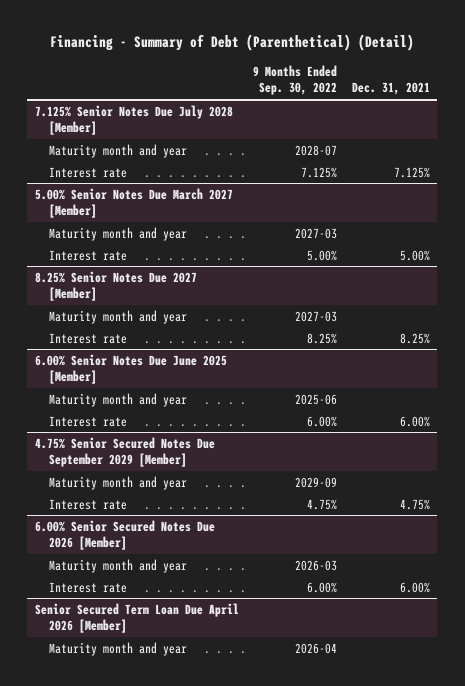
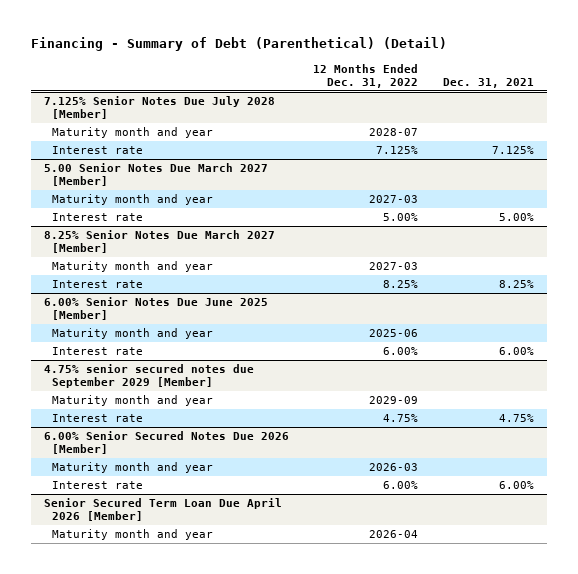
- | 9 Months Ended Sep. 30, 2022 | Dec. 31, 2021
+ | 12 Months Ended Dec. 31, 2022 | Dec. 31, 2021
- 5.00% Senior Notes Due March 2027 [Member]
+ 5.00 Senior Notes Due March 2027 [Member]
- 8.25% Senior Notes Due 2027 [Member]
+ 8.25% Senior Notes Due March 2027 [Member]
- 4.75% Senior Secured Notes Due September 2029 [Member]
+ 4.75% senior secured notes due September 2029 [Member]

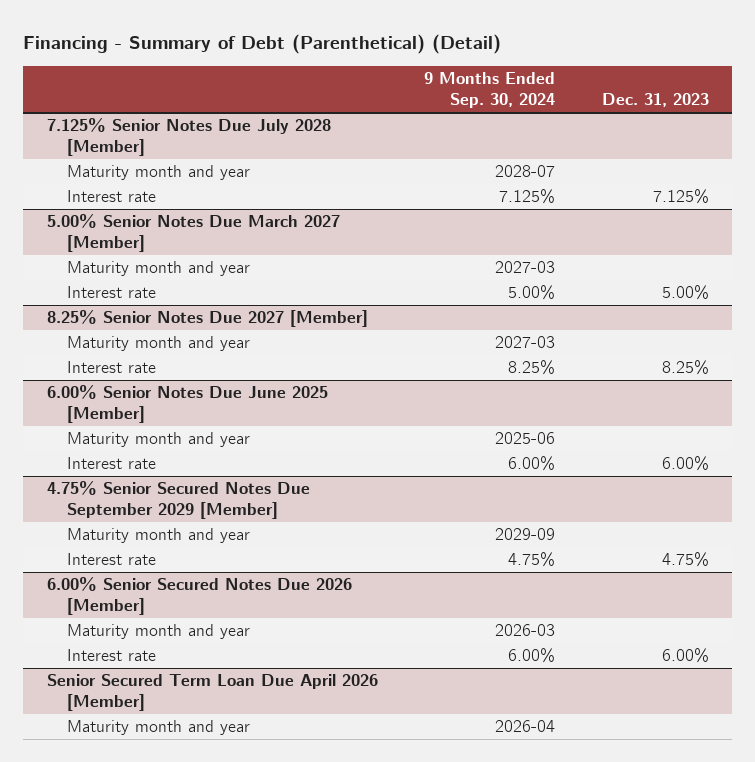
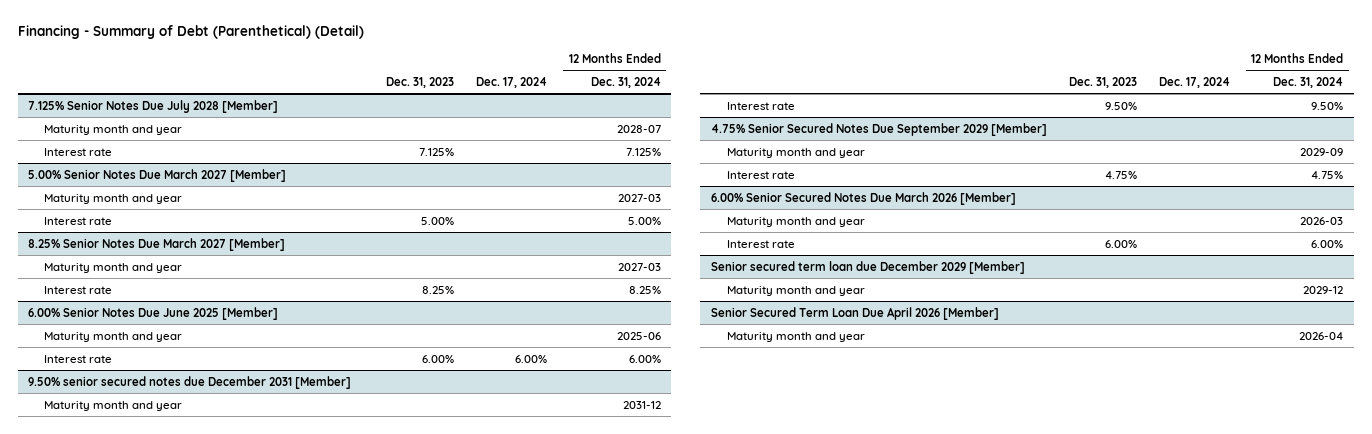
- | 9 Months Ended Sep. 30, 2024 | Dec. 31, 2023
+ | Dec. 31, 2023 | Dec. 17, 2024 | 12 Months Ended Dec. 31, 2024
- 8.25% Senior Notes Due 2027 [Member]
+ 8.25% Senior Notes Due March 2027 [Member]
+ 9.50% senior secured notes due December 2031 [Member]
+ Maturity month and year | | | 2031-12
+ Interest rate | 9.50% | | 9.50%
- 6.00% Senior Secured Notes Due 2026 [Member]
+ 6.00% Senior Secured Notes Due March 2026 [Member]
+ Senior secured term loan due December 2029 [Member]
+ Maturity month and year | | | 2029-12

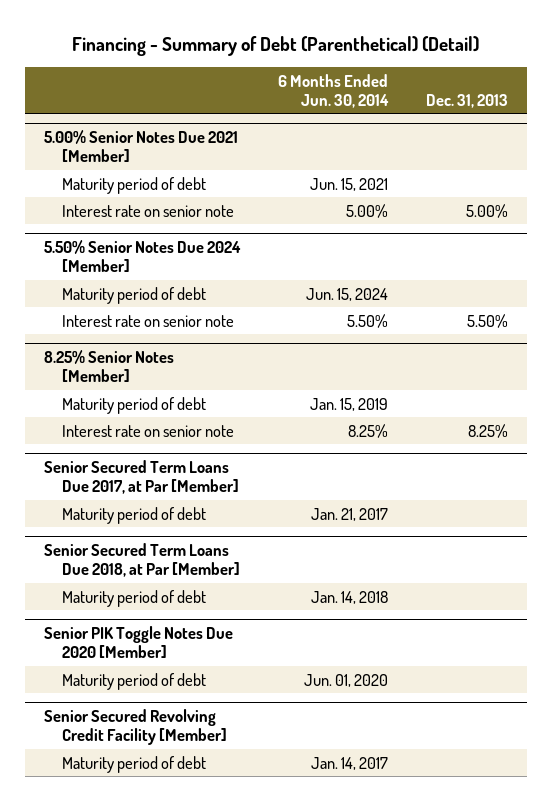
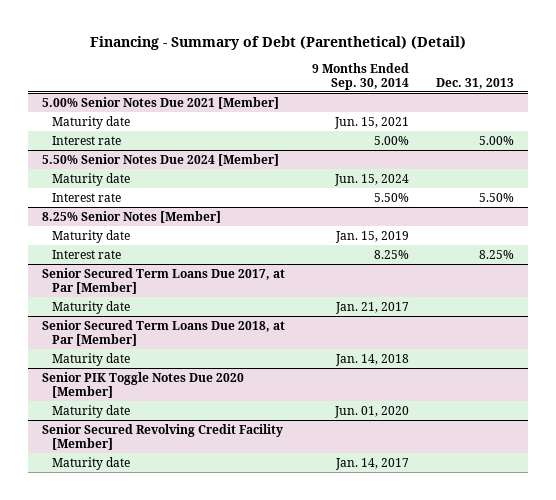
- | 6 Months Ended Jun. 30, 2014 | Dec. 31, 2013
+ | 9 Months Ended Sep. 30, 2014 | Dec. 31, 2013
@ 5.00% Senior Notes Due 2021 [Member]
- Maturity period of debt | Jun. 15, 2021 |
- Interest rate on senior note | 5.00% | 5.00%
+ Maturity date | Jun. 15, 2021 |
+ Interest rate | 5.00% | 5.00%
@ 5.50% Senior Notes Due 2024 [Member]
- Maturity period of debt | Jun. 15, 2024 |
- Interest rate on senior note | 5.50% | 5.50%
+ Maturity date | Jun. 15, 2024 |
+ Interest rate | 5.50% | 5.50%
@ 8.25% Senior Notes [Member]
- Maturity period of debt | Jan. 15, 2019 |
- Interest rate on senior note | 8.25% | 8.25%
+ Maturity date | Jan. 15, 2019 |
+ Interest rate | 8.25% | 8.25%
@ Senior Secured Term Loans Due 2017, at Par [Member]
- Maturity period of debt | Jan. 21, 2017 |
+ Maturity date | Jan. 21, 2017 |
@ Senior Secured Term Loans Due 2018, at Par [Member]
- Maturity period of debt | Jan. 14, 2018 |
+ Maturity date | Jan. 14, 2018 |
@ Senior PIK Toggle Notes Due 2020 [Member]
- Maturity period of debt | Jun. 01, 2020 |
+ Maturity date | Jun. 01, 2020 |
@ Senior Secured Revolving Credit Facility [Member]
- Maturity period of debt | Jan. 14, 2017 |
+ Maturity date | Jan. 14, 2017 |

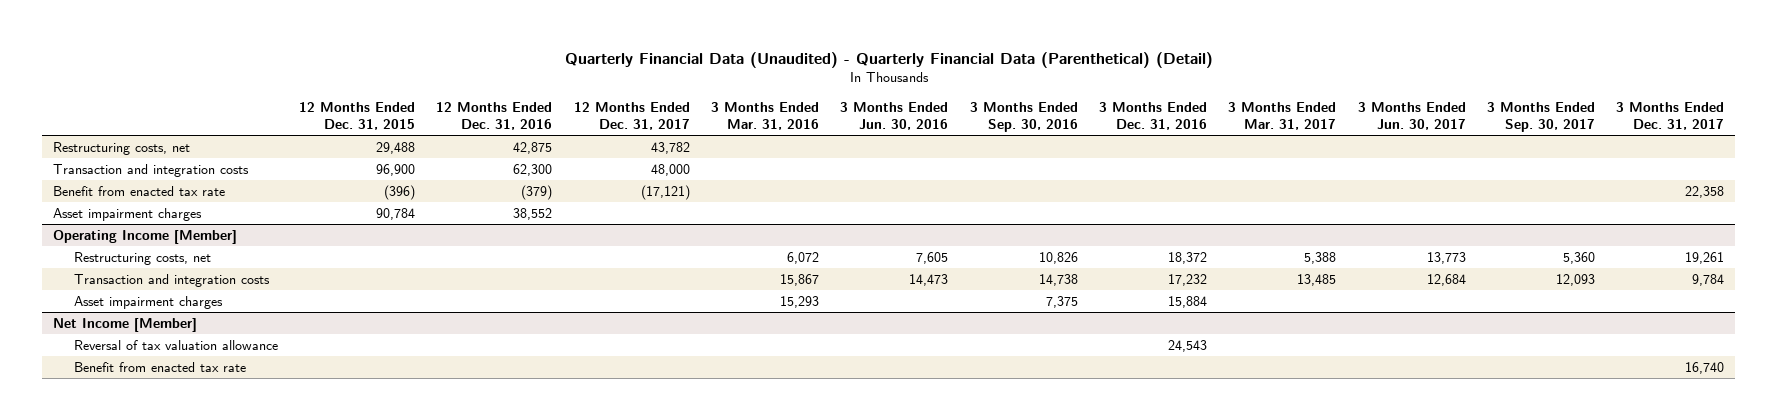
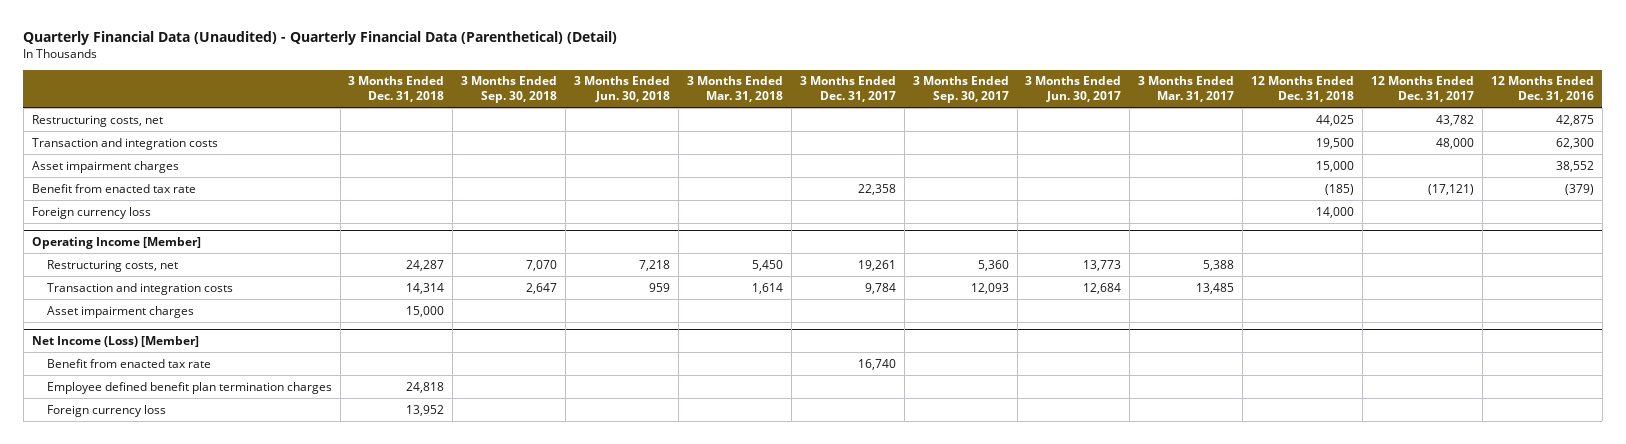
- | 12 Months Ended Dec. 31, 2015 | 12 Months Ended Dec. 31, 2016 | 12 Months Ended Dec. 31, 2017 | 3 Months Ended Mar. 31, 2016 | 3 Months Ended Jun. 30, 2016 | 3 Months Ended Sep. 30, 2016 | 3 Months Ended Dec. 31, 2016 | 3 Months Ended Mar. 31, 2017 | 3 Months Ended Jun. 30, 2017 | 3 Months Ended Sep. 30, 2017 | 3 Months Ended Dec. 31, 2017
+ | 3 Months Ended Dec. 31, 2018 | 3 Months Ended Sep. 30, 2018 | 3 Months Ended Jun. 30, 2018 | 3 Months Ended Mar. 31, 2018 | 3 Months Ended Dec. 31, 2017 | 3 Months Ended Sep. 30, 2017 | 3 Months Ended Jun. 30, 2017 | 3 Months Ended Mar. 31, 2017 | 12 Months Ended Dec. 31, 2018 | 12 Months Ended Dec. 31, 2017 | 12 Months Ended Dec. 31, 2016
moved down: Benefit from enacted tax rate | | | | | 22,358 | | | | (185) | (17,121) | (379)
+ Foreign currency loss | | | | | | | | | 14,000 | |
- Net Income [Member]
- Reversal of tax valuation allowance | | | | | | | 24,543 | | | |
+ Net Income (Loss) [Member]
+ Employee defined benefit plan termination charges | 24,818 | | | | | | | | | |
+ Foreign currency loss | 13,952 | | | | | | | | | |

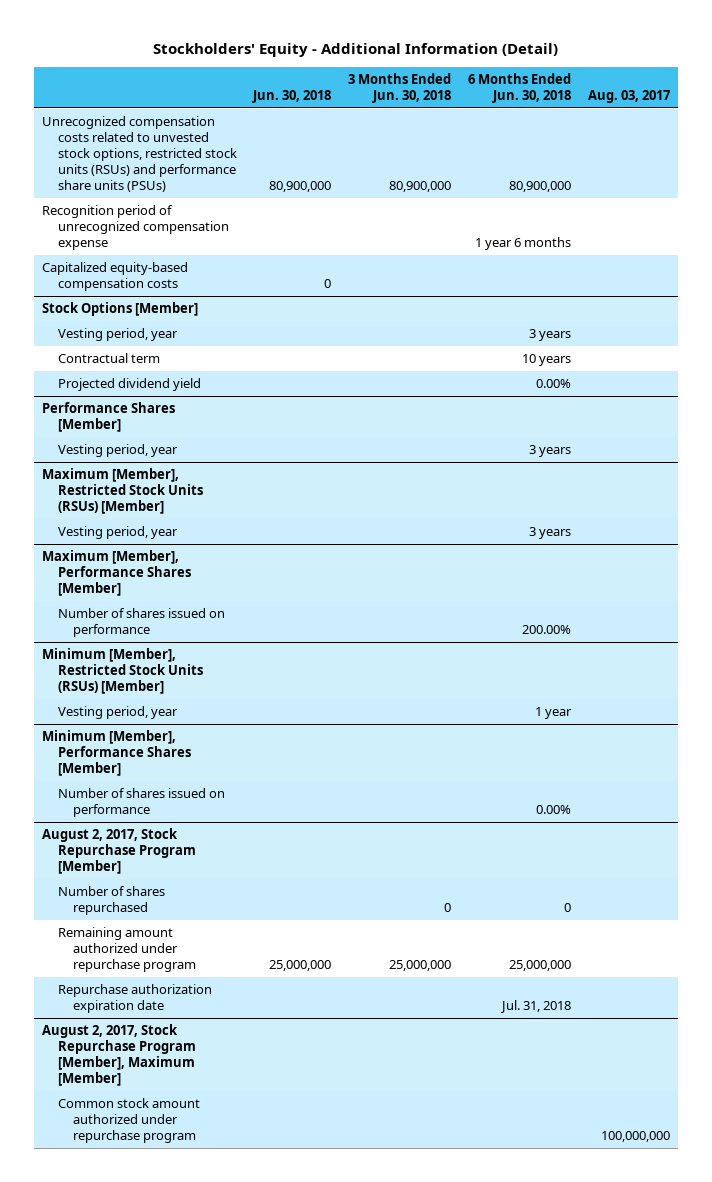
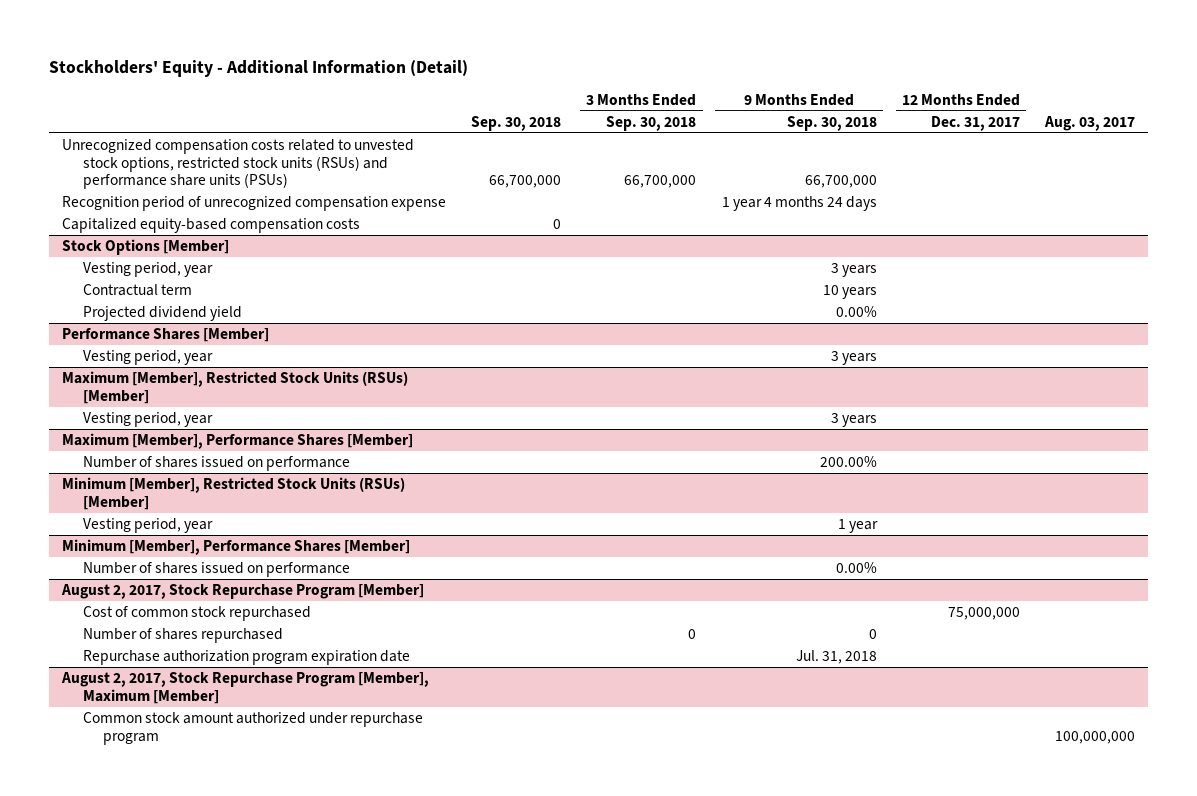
- | Jun. 30, 2018 | 3 Months Ended Jun. 30, 2018 | 6 Months Ended Jun. 30, 2018 | Aug. 03, 2017
+ | Sep. 30, 2018 | 3 Months Ended Sep. 30, 2018 | 9 Months Ended Sep. 30, 2018 | 12 Months Ended Dec. 31, 2017 | Aug. 03, 2017
@ August 2, 2017, Stock Repurchase Program [Member]
+ Cost of common stock repurchased | | | | 75,000,000 |
- Remaining amount authorized under repurchase program | 25,000,000 | 25,000,000 | 25,000,000 |
- Repurchase authorization expiration date | | | Jul. 31, 2018 |
+ Repurchase authorization program expiration date | | | Jul. 31, 2018 | |

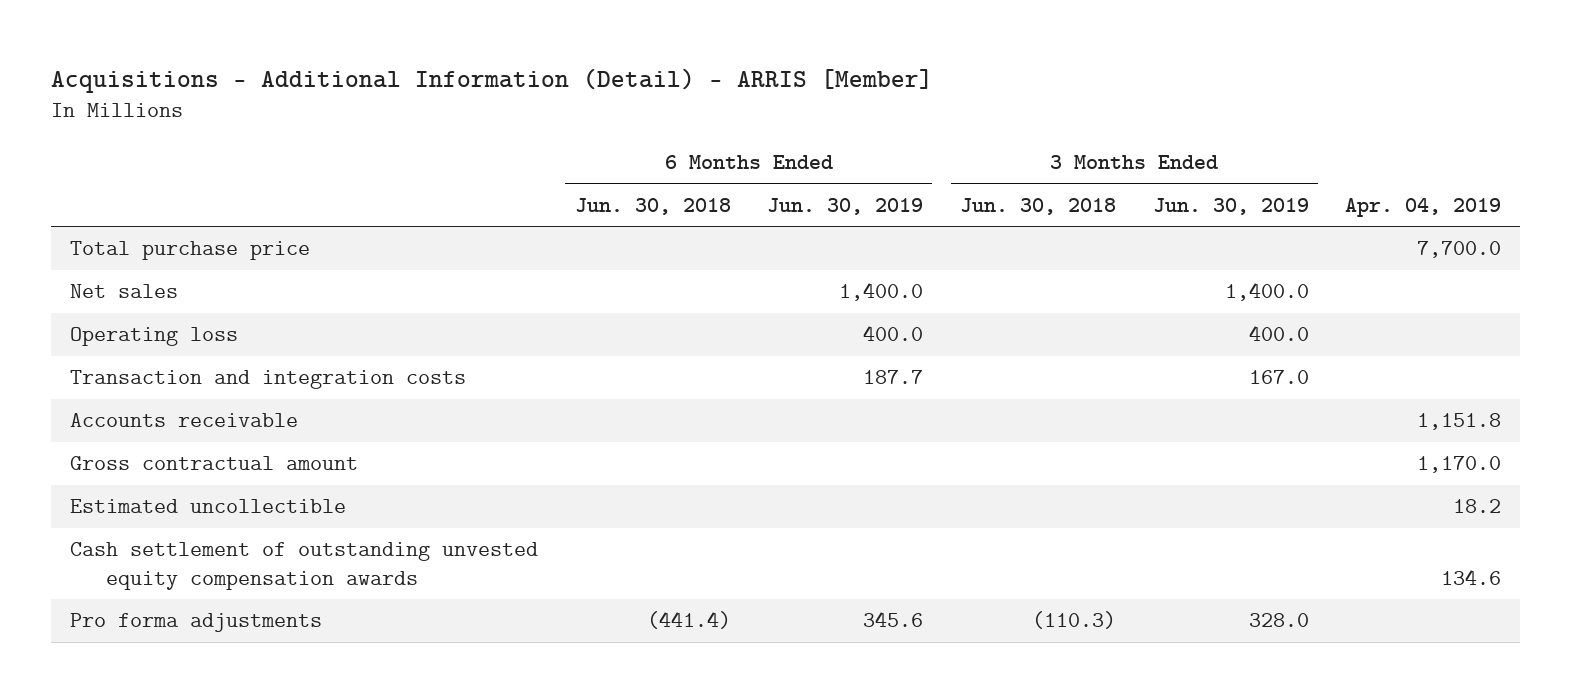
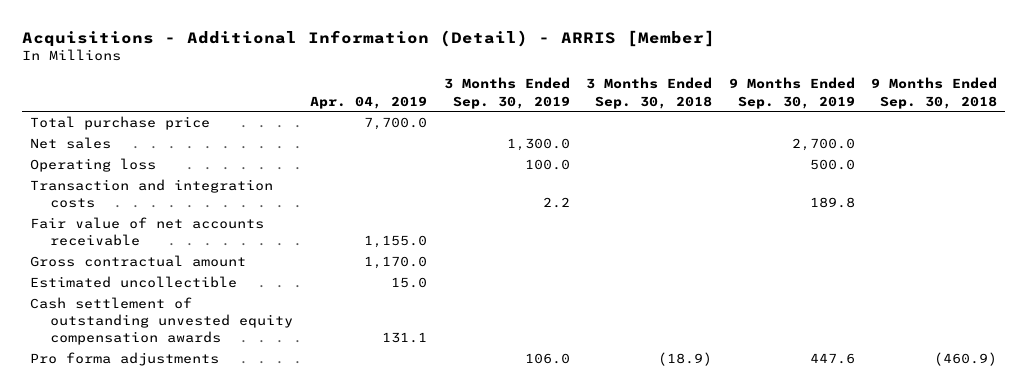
- | 6 Months Ended Jun. 30, 2018 | 6 Months Ended Jun. 30, 2019 | 3 Months Ended Jun. 30, 2018 | 3 Months Ended Jun. 30, 2019 | Apr. 04, 2019
+ | Apr. 04, 2019 | 3 Months Ended Sep. 30, 2019 | 3 Months Ended Sep. 30, 2018 | 9 Months Ended Sep. 30, 2019 | 9 Months Ended Sep. 30, 2018
- Accounts receivable | | | | | 1,151.8
+ Fair value of net accounts receivable | 1,155.0 | | | |
- Estimated uncollectible | | | | | 18.2
- Cash settlement of outstanding unvested equity compensation awards | | | | | 134.6
+ Estimated uncollectible | 15.0 | | | |
+ Cash settlement of outstanding unvested equity compensation awards | 131.1 | | | |

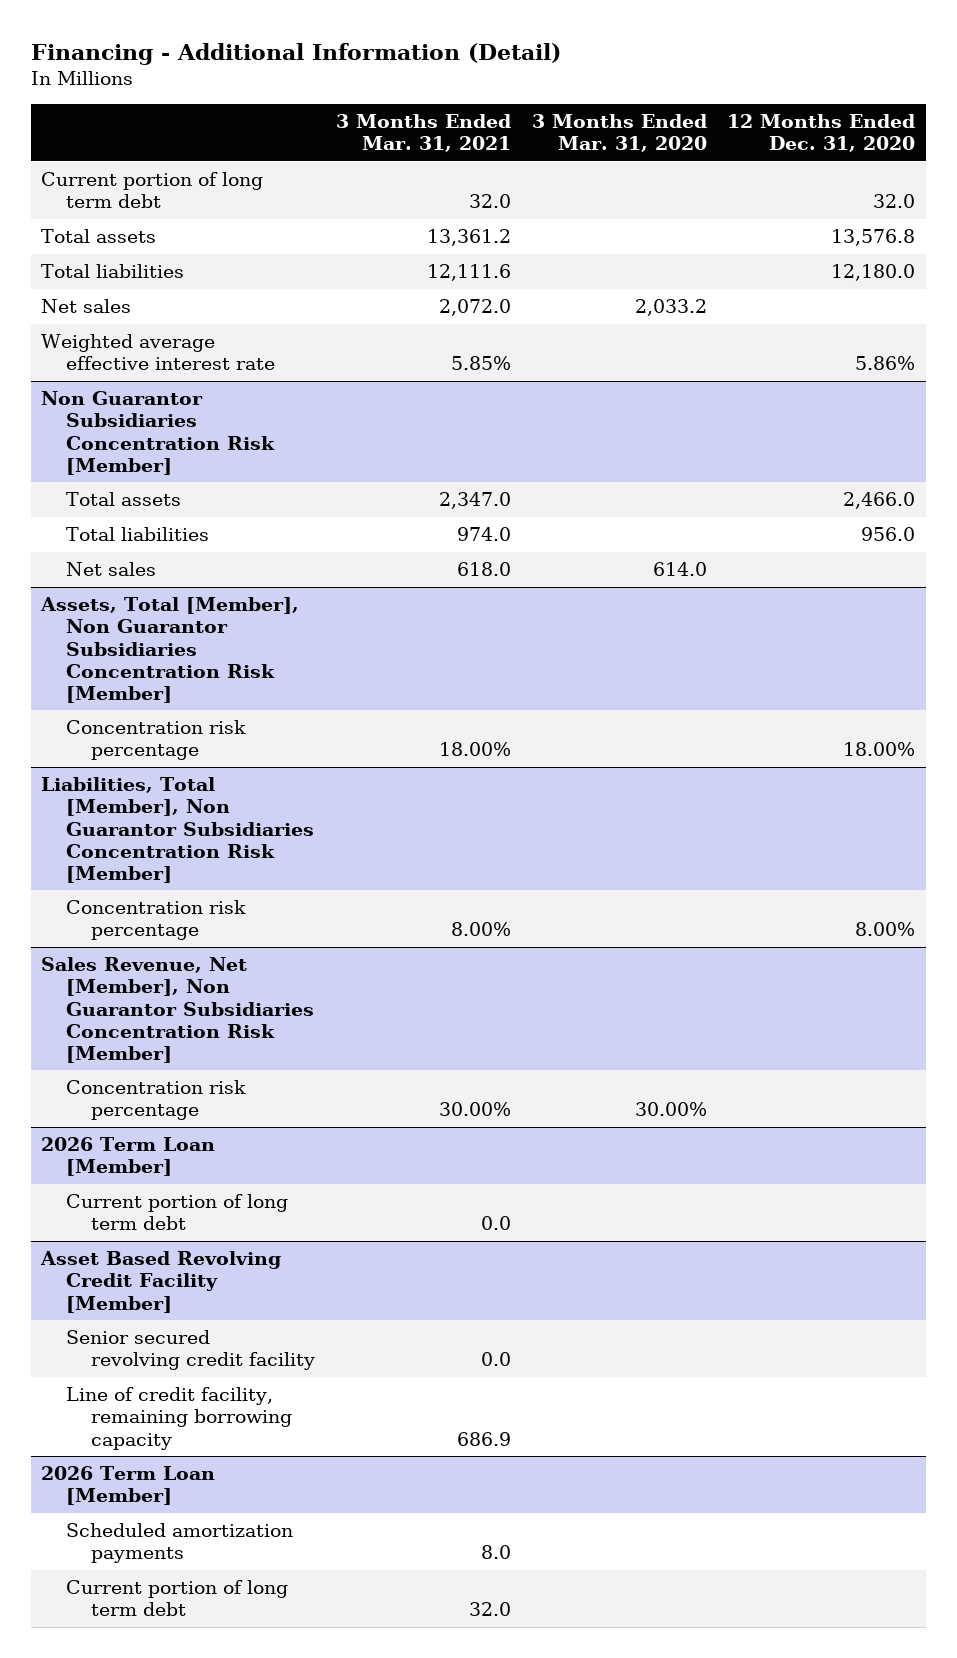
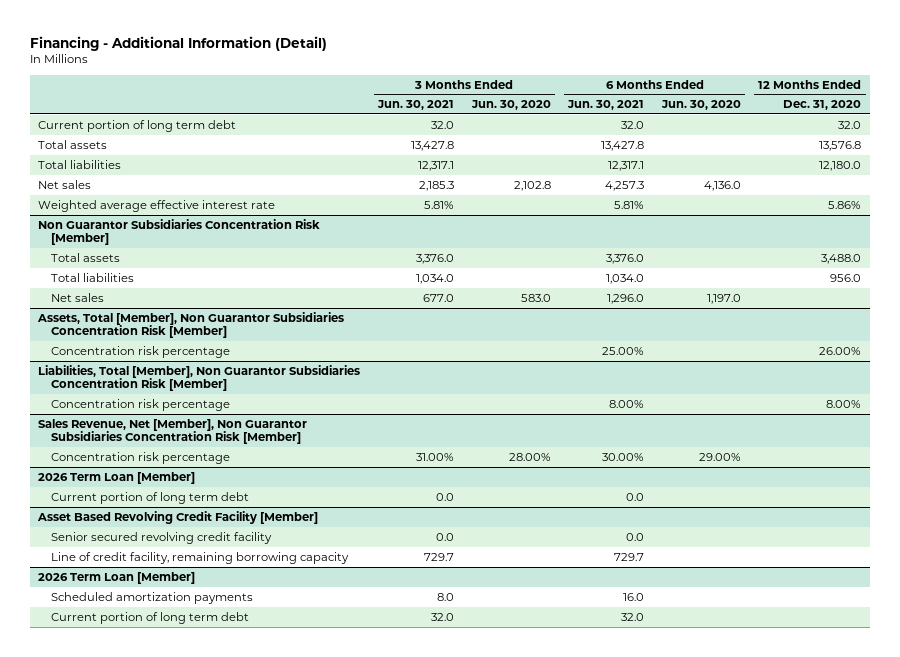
- | 3 Months Ended Mar. 31, 2021 | 3 Months Ended Mar. 31, 2020 | 12 Months Ended Dec. 31, 2020
+ | 3 Months Ended Jun. 30, 2021 | 3 Months Ended Jun. 30, 2020 | 6 Months Ended Jun. 30, 2021 | 6 Months Ended Jun. 30, 2020 | 12 Months Ended Dec. 31, 2020
@ Non Guarantor Subsidiaries Concentration Risk [Member]
- Total assets | 2,347.0 | | 2,466.0
+ Total assets | 3,376.0 | | 3,376.0 | | 3,488.0
@ Assets, Total [Member], Non Guarantor Subsidiaries Concentration Risk [Member]
- Concentration risk percentage | 18.00% | | 18.00%
+ Concentration risk percentage | | | 25.00% | | 26.00%

